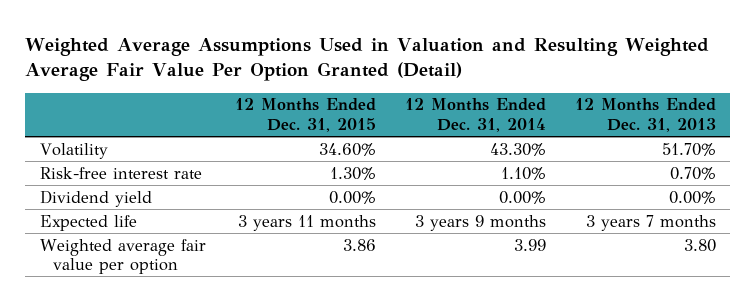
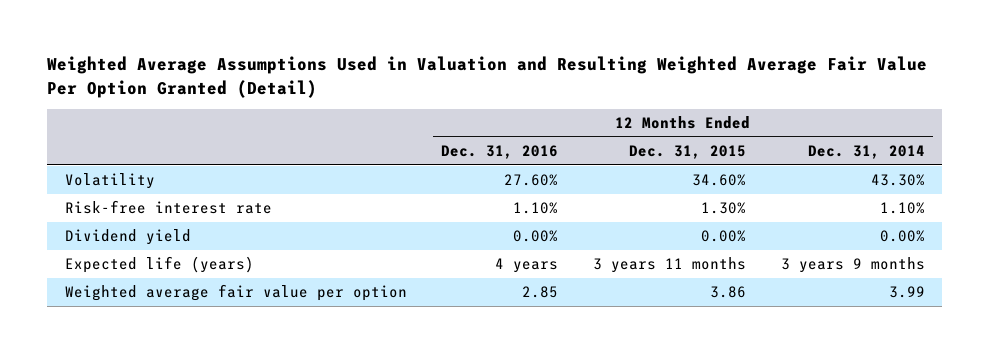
- | 12 Months Ended Dec. 31, 2015 | 12 Months Ended Dec. 31, 2014 | 12 Months Ended Dec. 31, 2013
+ | 12 Months Ended Dec. 31, 2016 | 12 Months Ended Dec. 31, 2015 | 12 Months Ended Dec. 31, 2014
- Expected life | 3 years 11 months | 3 years 9 months | 3 years 7 months
+ Expected life (years) | 4 years | 3 years 11 months | 3 years 9 months

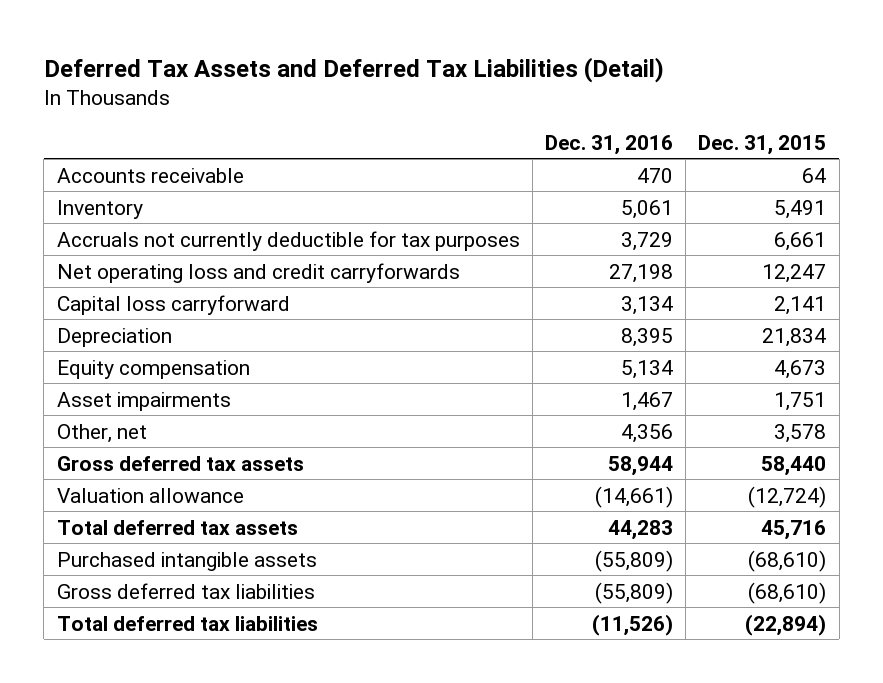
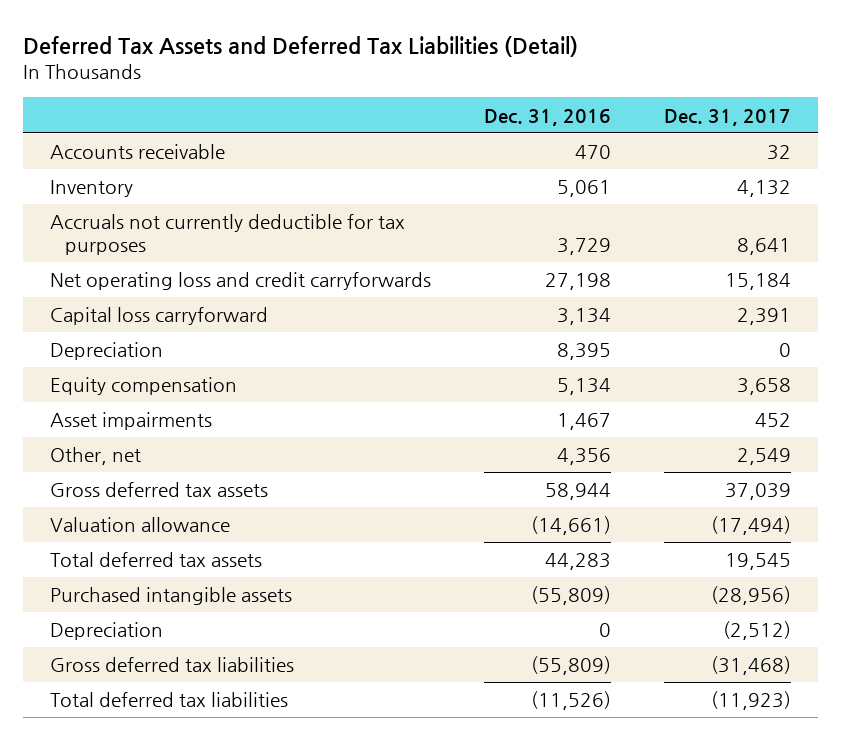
- | Dec. 31, 2016 | Dec. 31, 2015
+ | Dec. 31, 2016 | Dec. 31, 2017
+ Depreciation | 0 | (2,512)

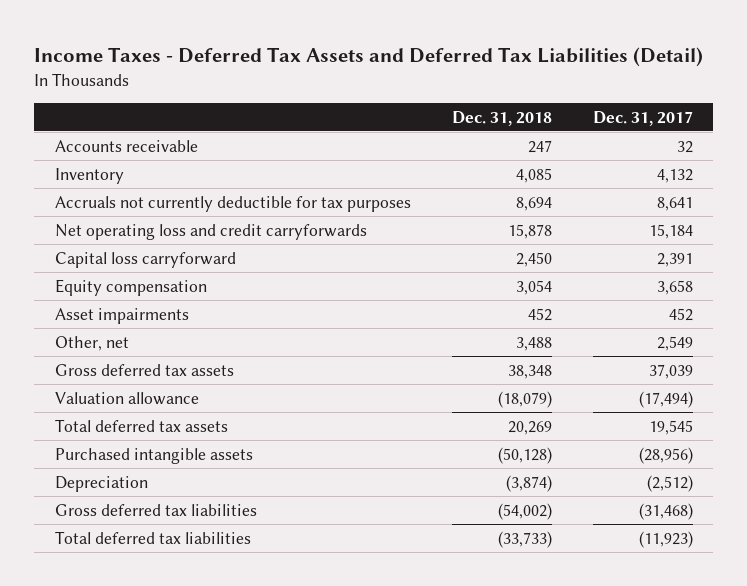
- Deferred Tax Assets and Deferred Tax Liabilities (Detail)
+ Income Taxes - Deferred Tax Assets and Deferred Tax Liabilities (Detail)
- | Dec. 31, 2016 | Dec. 31, 2017
+ | Dec. 31, 2018 | Dec. 31, 2017
- Depreciation | 8,395 | 0

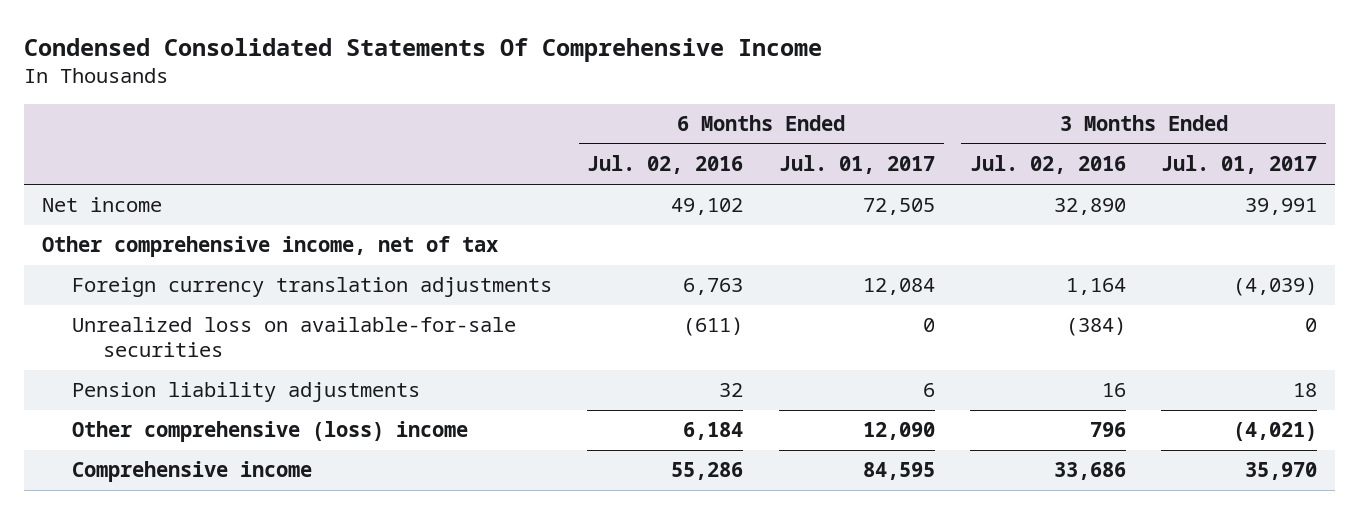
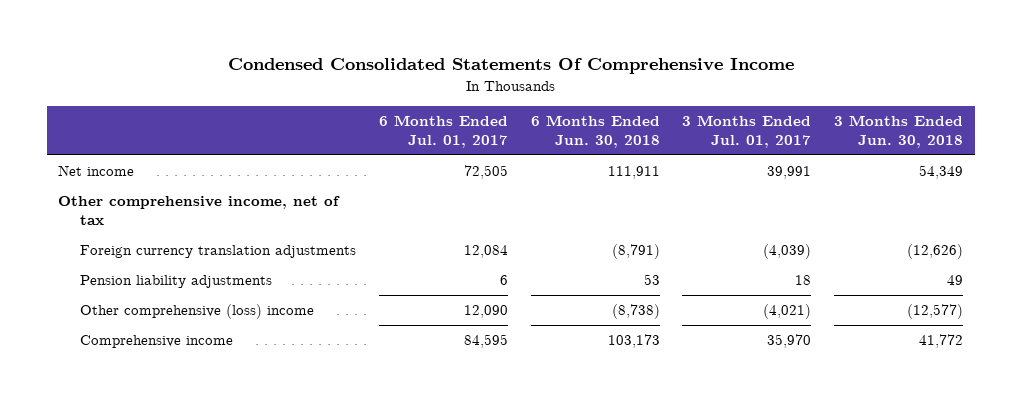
- | 6 Months Ended Jul. 02, 2016 | 6 Months Ended Jul. 01, 2017 | 3 Months Ended Jul. 02, 2016 | 3 Months Ended Jul. 01, 2017
+ | 6 Months Ended Jul. 01, 2017 | 6 Months Ended Jun. 30, 2018 | 3 Months Ended Jul. 01, 2017 | 3 Months Ended Jun. 30, 2018
- Unrealized loss on available-for-sale securities | (611) | 0 | (384) | 0

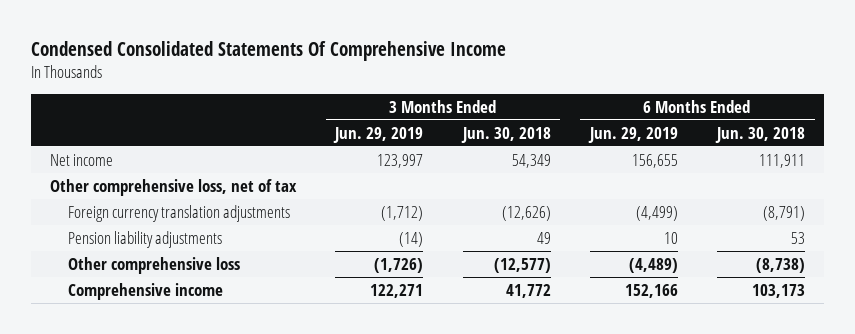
- | 6 Months Ended Jul. 01, 2017 | 6 Months Ended Jun. 30, 2018 | 3 Months Ended Jul. 01, 2017 | 3 Months Ended Jun. 30, 2018
+ | 3 Months Ended Jun. 29, 2019 | 3 Months Ended Jun. 30, 2018 | 6 Months Ended Jun. 29, 2019 | 6 Months Ended Jun. 30, 2018
- Other comprehensive income, net of tax
+ Other comprehensive loss, net of tax
- Other comprehensive (loss) income | 12,090 | (8,738) | (4,021) | (12,577)
+ Other comprehensive loss | (1,726) | (12,577) | (4,489) | (8,738)

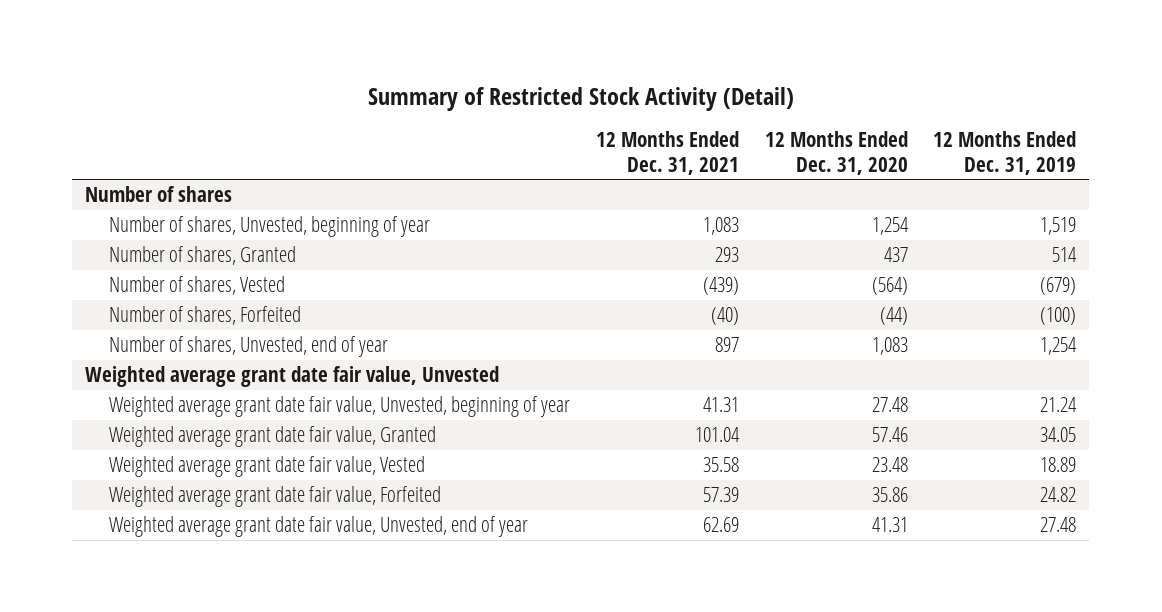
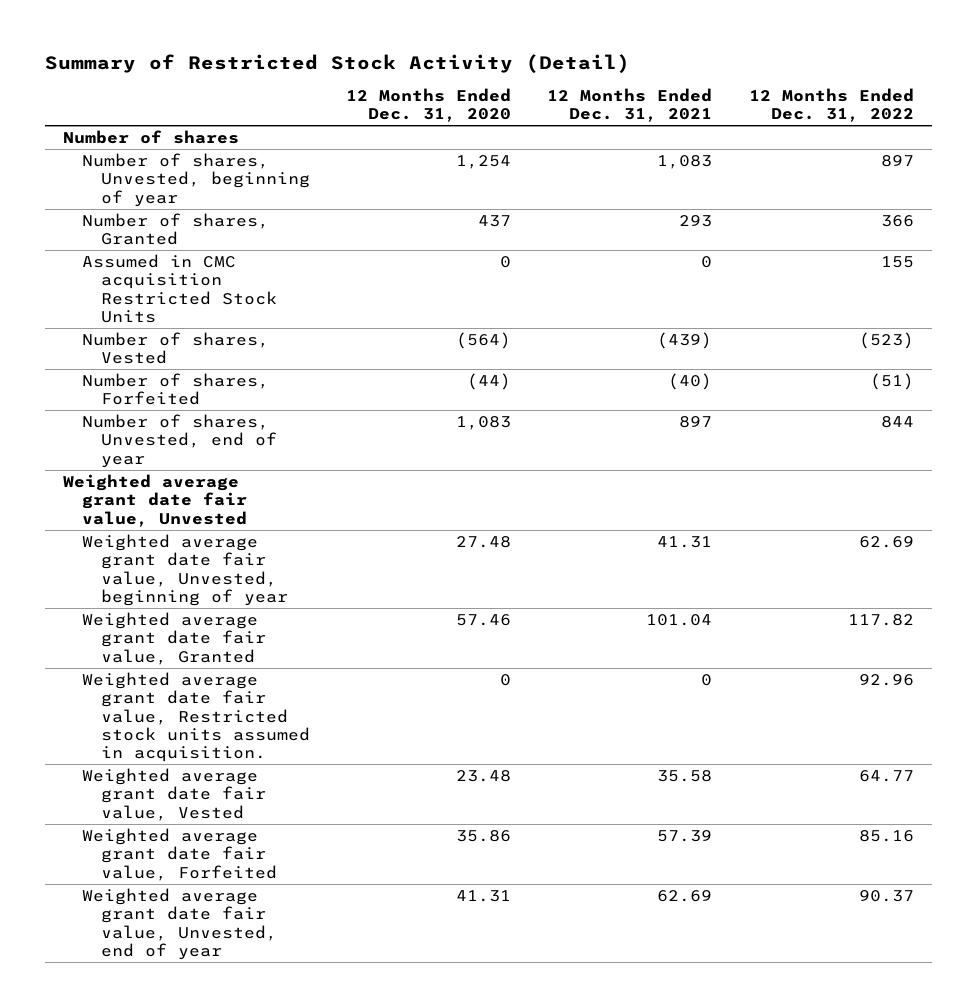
- | 12 Months Ended Dec. 31, 2021 | 12 Months Ended Dec. 31, 2020 | 12 Months Ended Dec. 31, 2019
+ | 12 Months Ended Dec. 31, 2020 | 12 Months Ended Dec. 31, 2021 | 12 Months Ended Dec. 31, 2022
+ Assumed in CMC acquisition Restricted Stock Units | 0 | 0 | 155
+ Weighted average grant date fair value, Restricted stock units assumed in acquisition. | 0 | 0 | 92.96

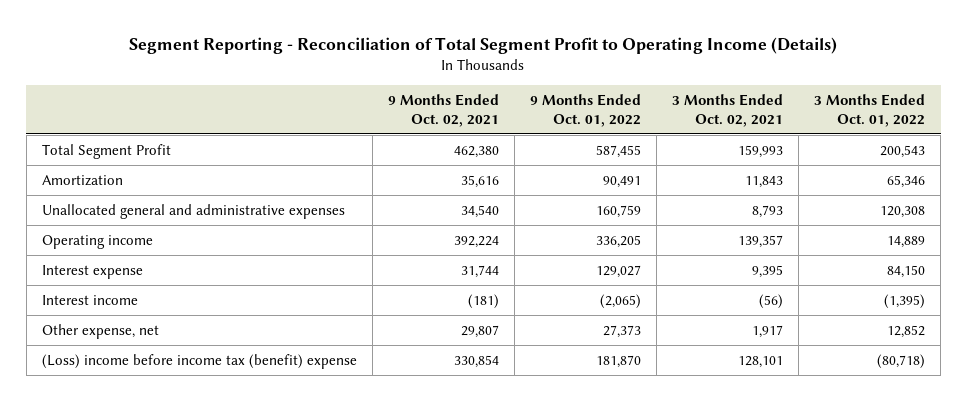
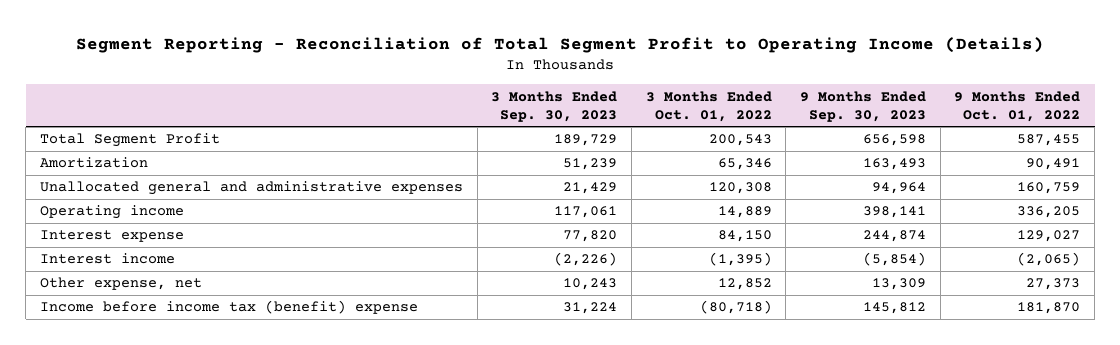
- | 9 Months Ended Oct. 02, 2021 | 9 Months Ended Oct. 01, 2022 | 3 Months Ended Oct. 02, 2021 | 3 Months Ended Oct. 01, 2022
+ | 3 Months Ended Sep. 30, 2023 | 3 Months Ended Oct. 01, 2022 | 9 Months Ended Sep. 30, 2023 | 9 Months Ended Oct. 01, 2022
- (Loss) income before income tax (benefit) expense | 330,854 | 181,870 | 128,101 | (80,718)
+ Income before income tax (benefit) expense | 31,224 | (80,718) | 145,812 | 181,870

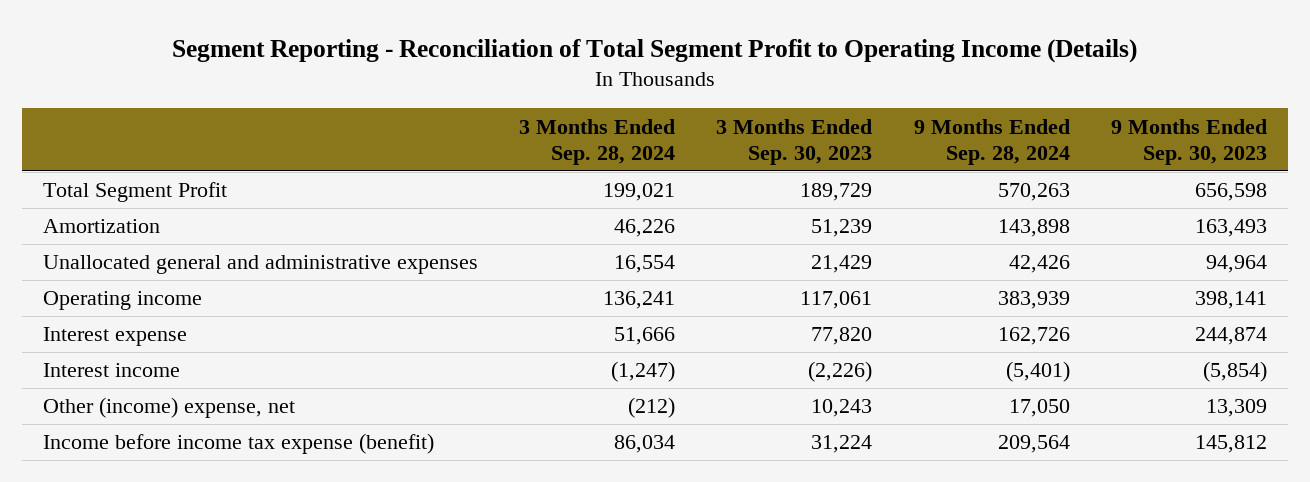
- | 3 Months Ended Sep. 30, 2023 | 3 Months Ended Oct. 01, 2022 | 9 Months Ended Sep. 30, 2023 | 9 Months Ended Oct. 01, 2022
+ | 3 Months Ended Sep. 28, 2024 | 3 Months Ended Sep. 30, 2023 | 9 Months Ended Sep. 28, 2024 | 9 Months Ended Sep. 30, 2023
- Other expense, net | 10,243 | 12,852 | 13,309 | 27,373
- Income before income tax (benefit) expense | 31,224 | (80,718) | 145,812 | 181,870
+ Other (income) expense, net | (212) | 10,243 | 17,050 | 13,309
+ Income before income tax expense (benefit) | 86,034 | 31,224 | 209,564 | 145,812

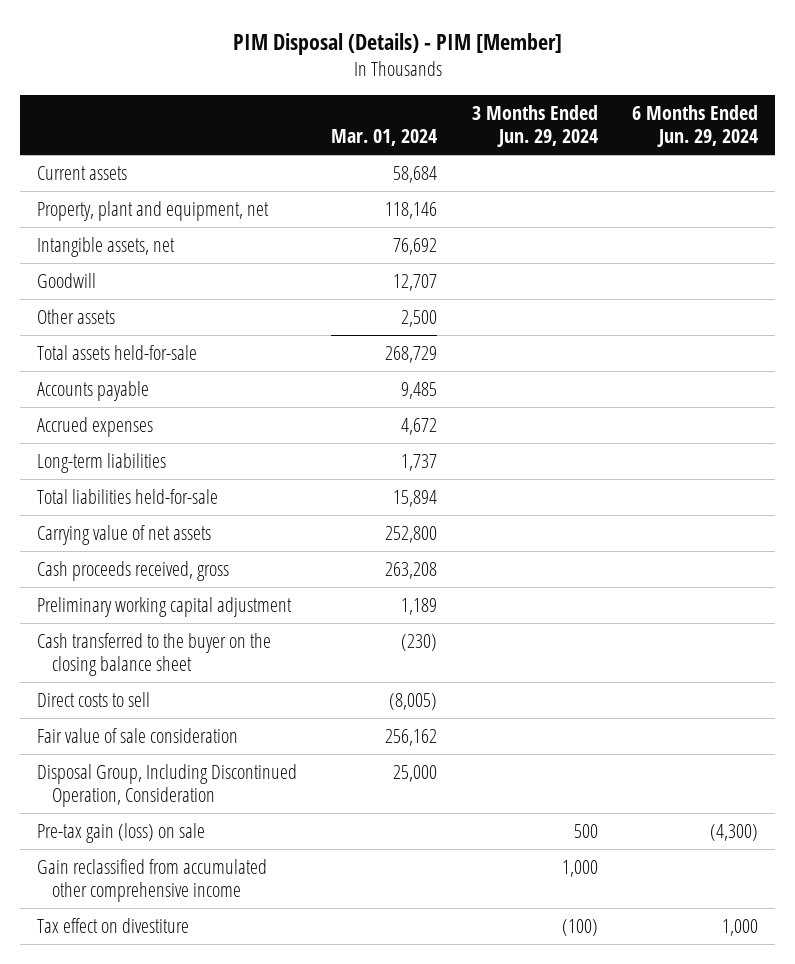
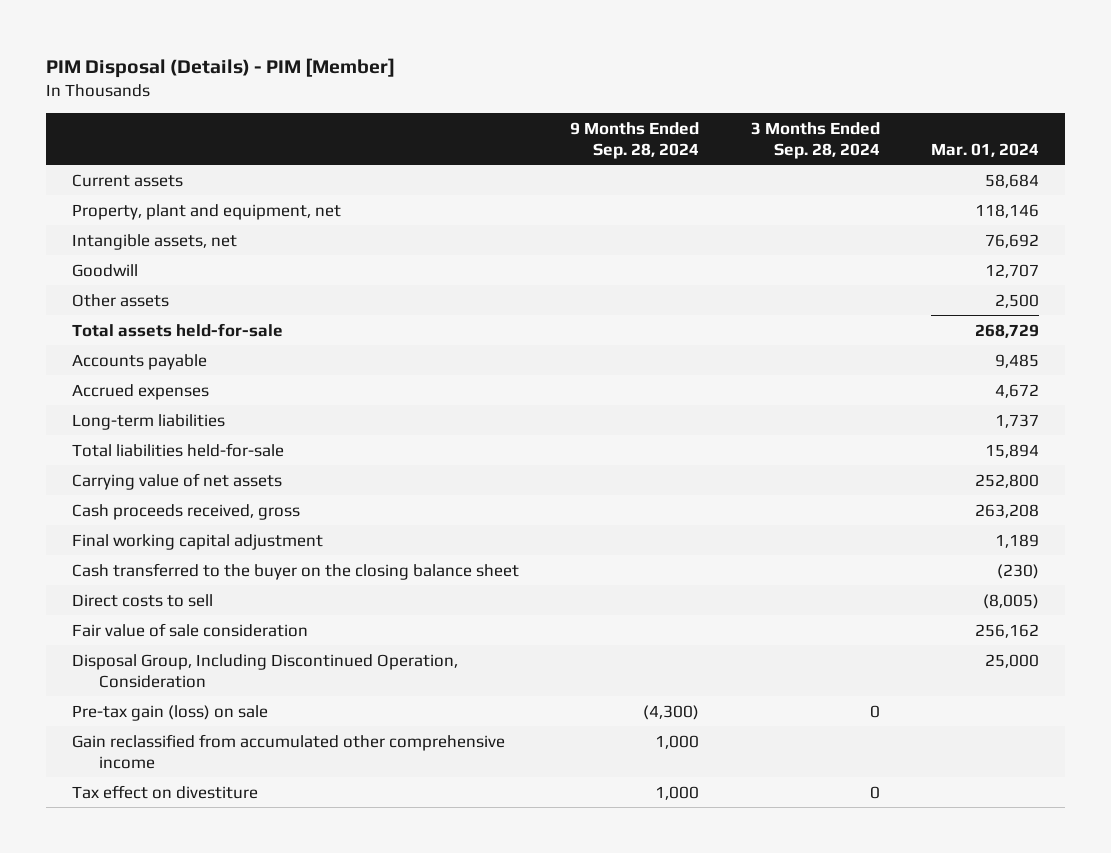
- | Mar. 01, 2024 | 3 Months Ended Jun. 29, 2024 | 6 Months Ended Jun. 29, 2024
+ | 9 Months Ended Sep. 28, 2024 | 3 Months Ended Sep. 28, 2024 | Mar. 01, 2024
- Preliminary working capital adjustment | 1,189 | |
+ Final working capital adjustment | | | 1,189

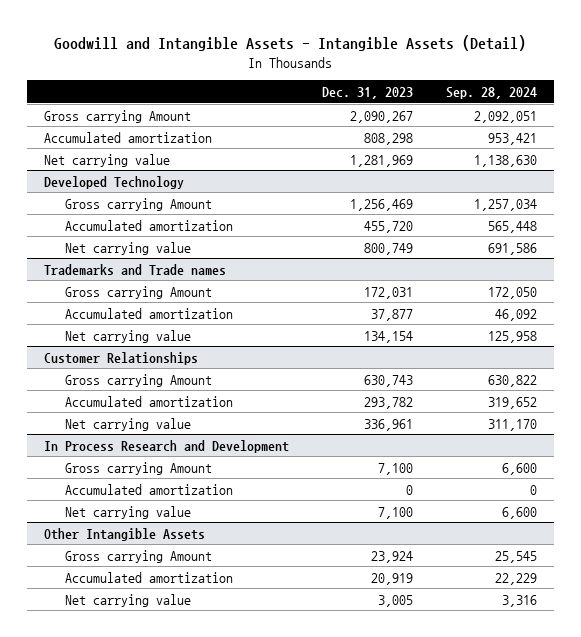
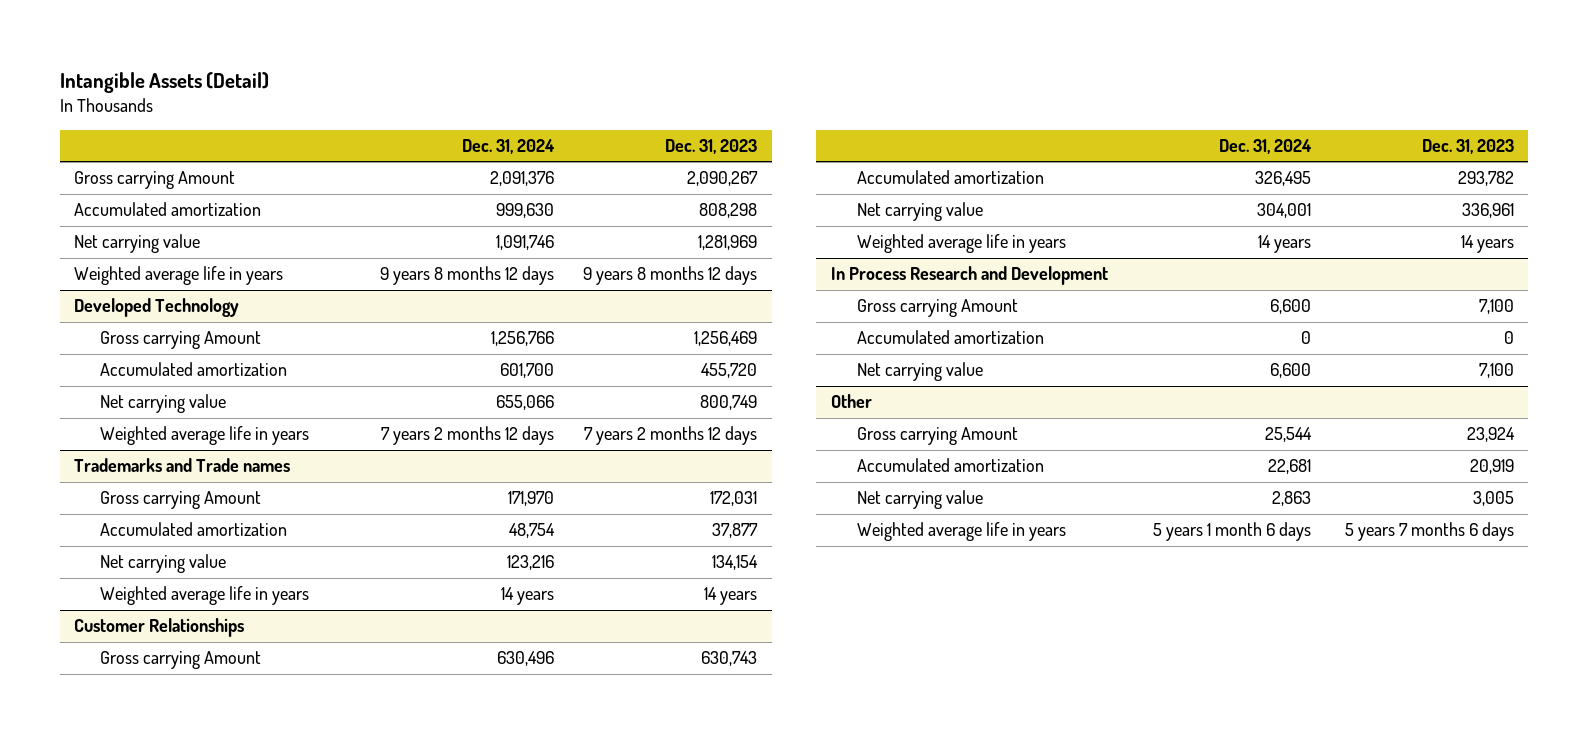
- Goodwill and Intangible Assets - Intangible Assets (Detail)
+ Intangible Assets (Detail)
- | Dec. 31, 2023 | Sep. 28, 2024
+ | Dec. 31, 2024 | Dec. 31, 2023
+ Weighted average life in years | 9 years 8 months 12 days | 9 years 8 months 12 days
@ Developed Technology
+ Weighted average life in years | 7 years 2 months 12 days | 7 years 2 months 12 days
@ Trademarks and Trade names
+ Weighted average life in years | 14 years | 14 years
@ Customer Relationships
+ Weighted average life in years | 14 years | 14 years
- Other Intangible Assets
+ Other
+ Weighted average life in years | 5 years 1 month 6 days | 5 years 7 months 6 days

